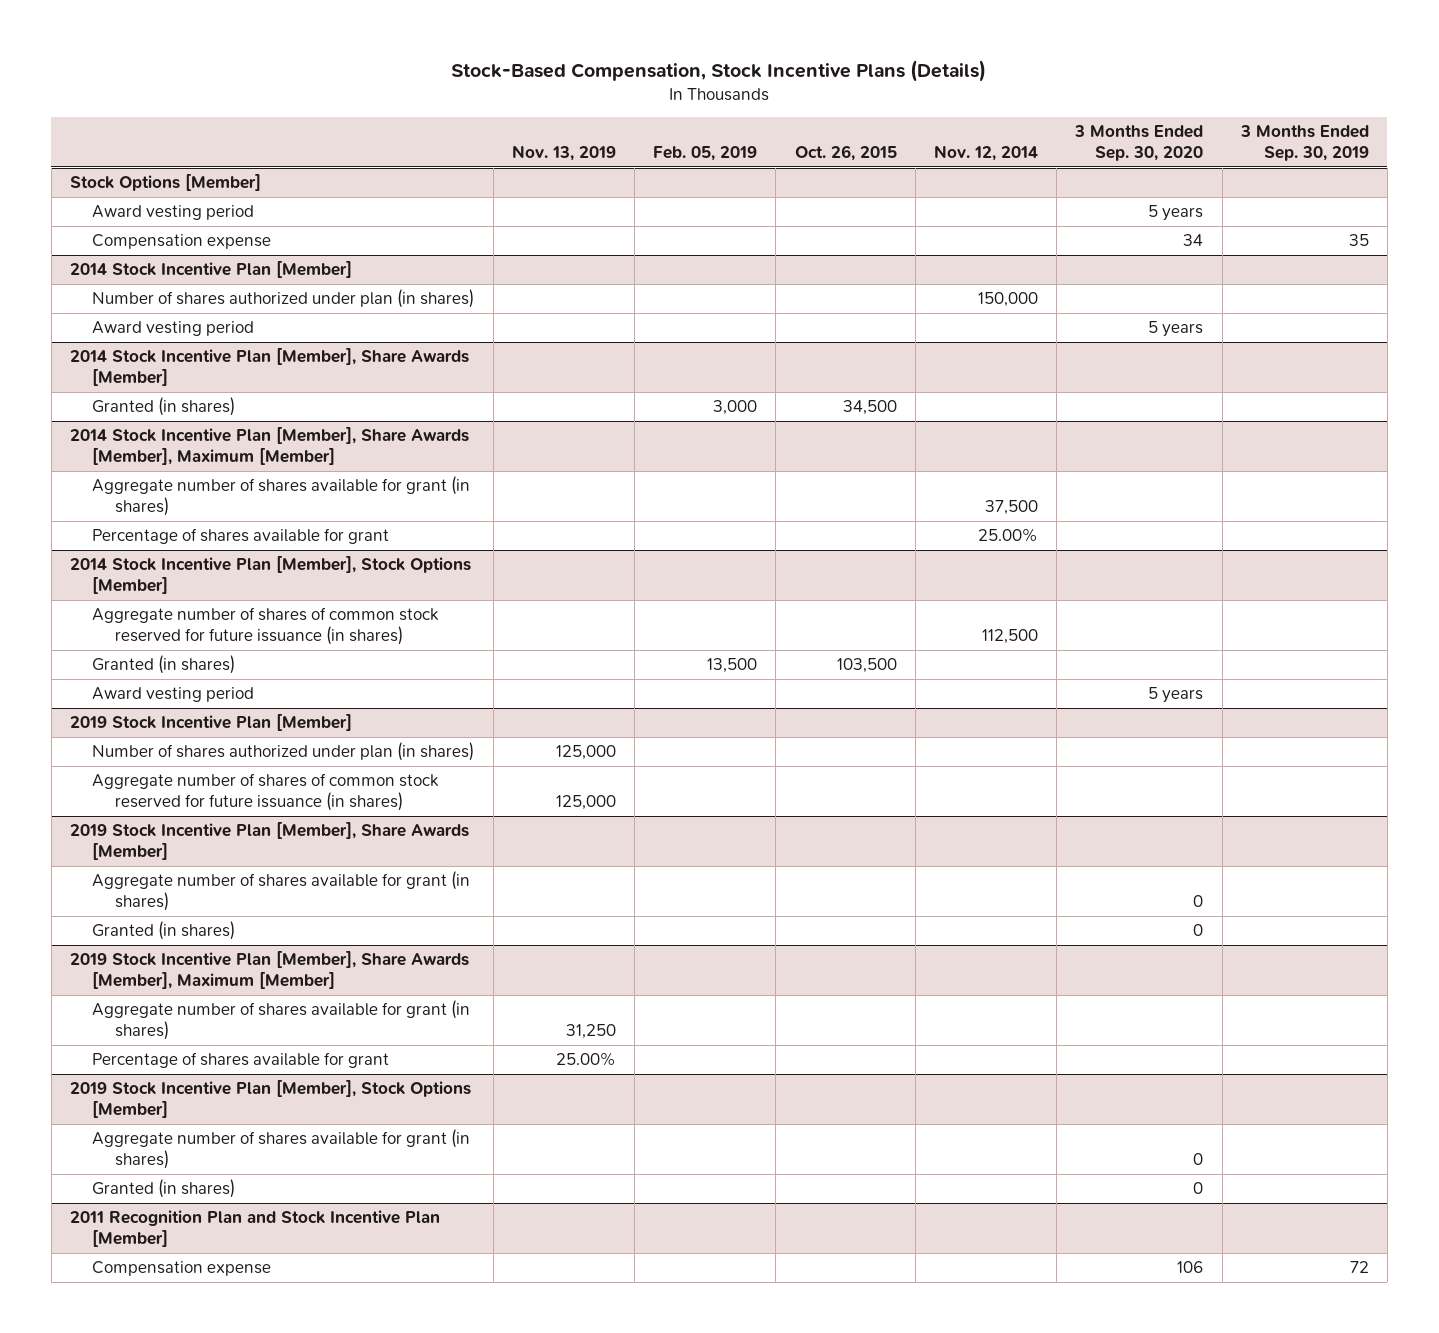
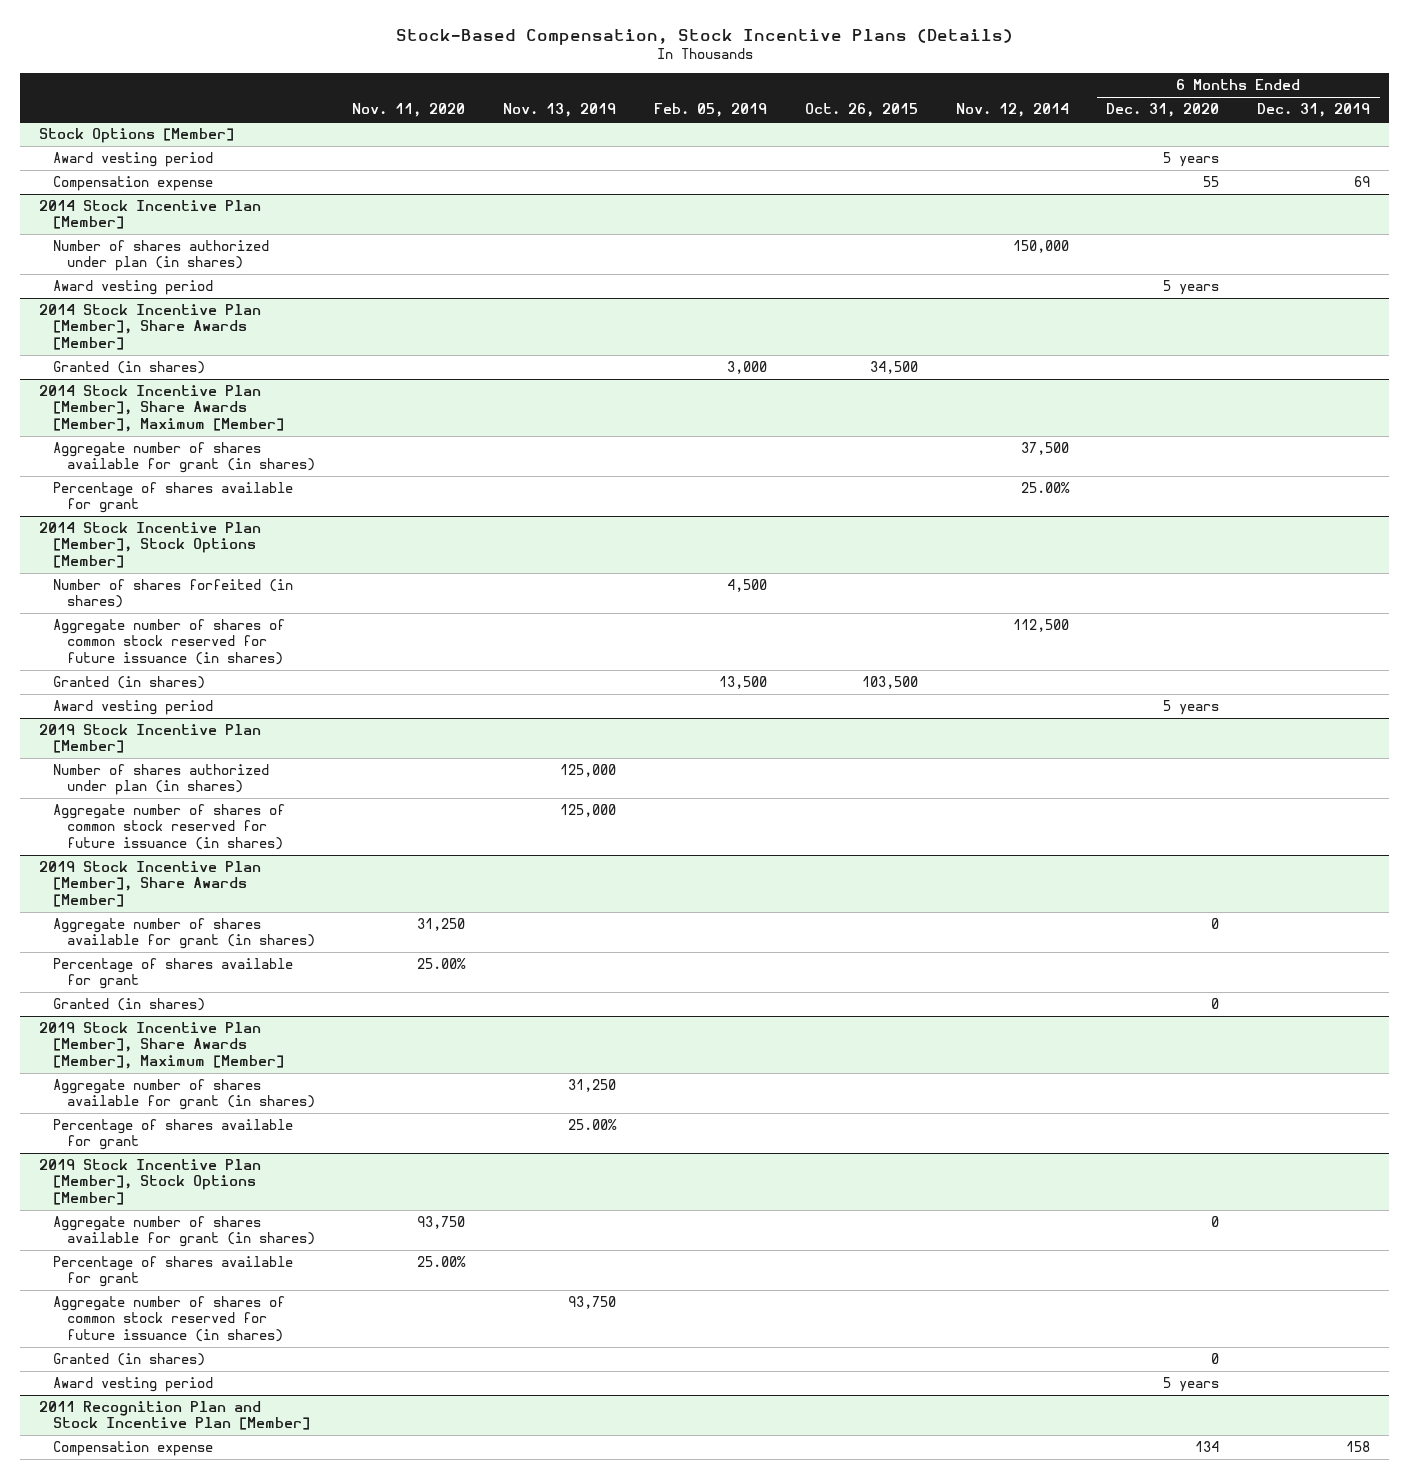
- | Nov. 13, 2019 | Feb. 05, 2019 | Oct. 26, 2015 | Nov. 12, 2014 | 3 Months Ended Sep. 30, 2020 | 3 Months Ended Sep. 30, 2019
+ | Nov. 11, 2020 | Nov. 13, 2019 | Feb. 05, 2019 | Oct. 26, 2015 | Nov. 12, 2014 | 6 Months Ended Dec. 31, 2020 | 6 Months Ended Dec. 31, 2019
@ 2014 Stock Incentive Plan [Member], Stock Options [Member]
+ Number of shares forfeited (in shares) | | | 4,500 | | | |
@ 2019 Stock Incentive Plan [Member], Share Awards [Member]
+ Percentage of shares available for grant | 25.00% | | | | | |
@ 2019 Stock Incentive Plan [Member], Stock Options [Member]
+ Percentage of shares available for grant | 25.00% | | | | | |
+ Aggregate number of shares of common stock reserved for future issuance (in shares) | | 93,750 | | | | |
+ Award vesting period | | | | | | 5 years |

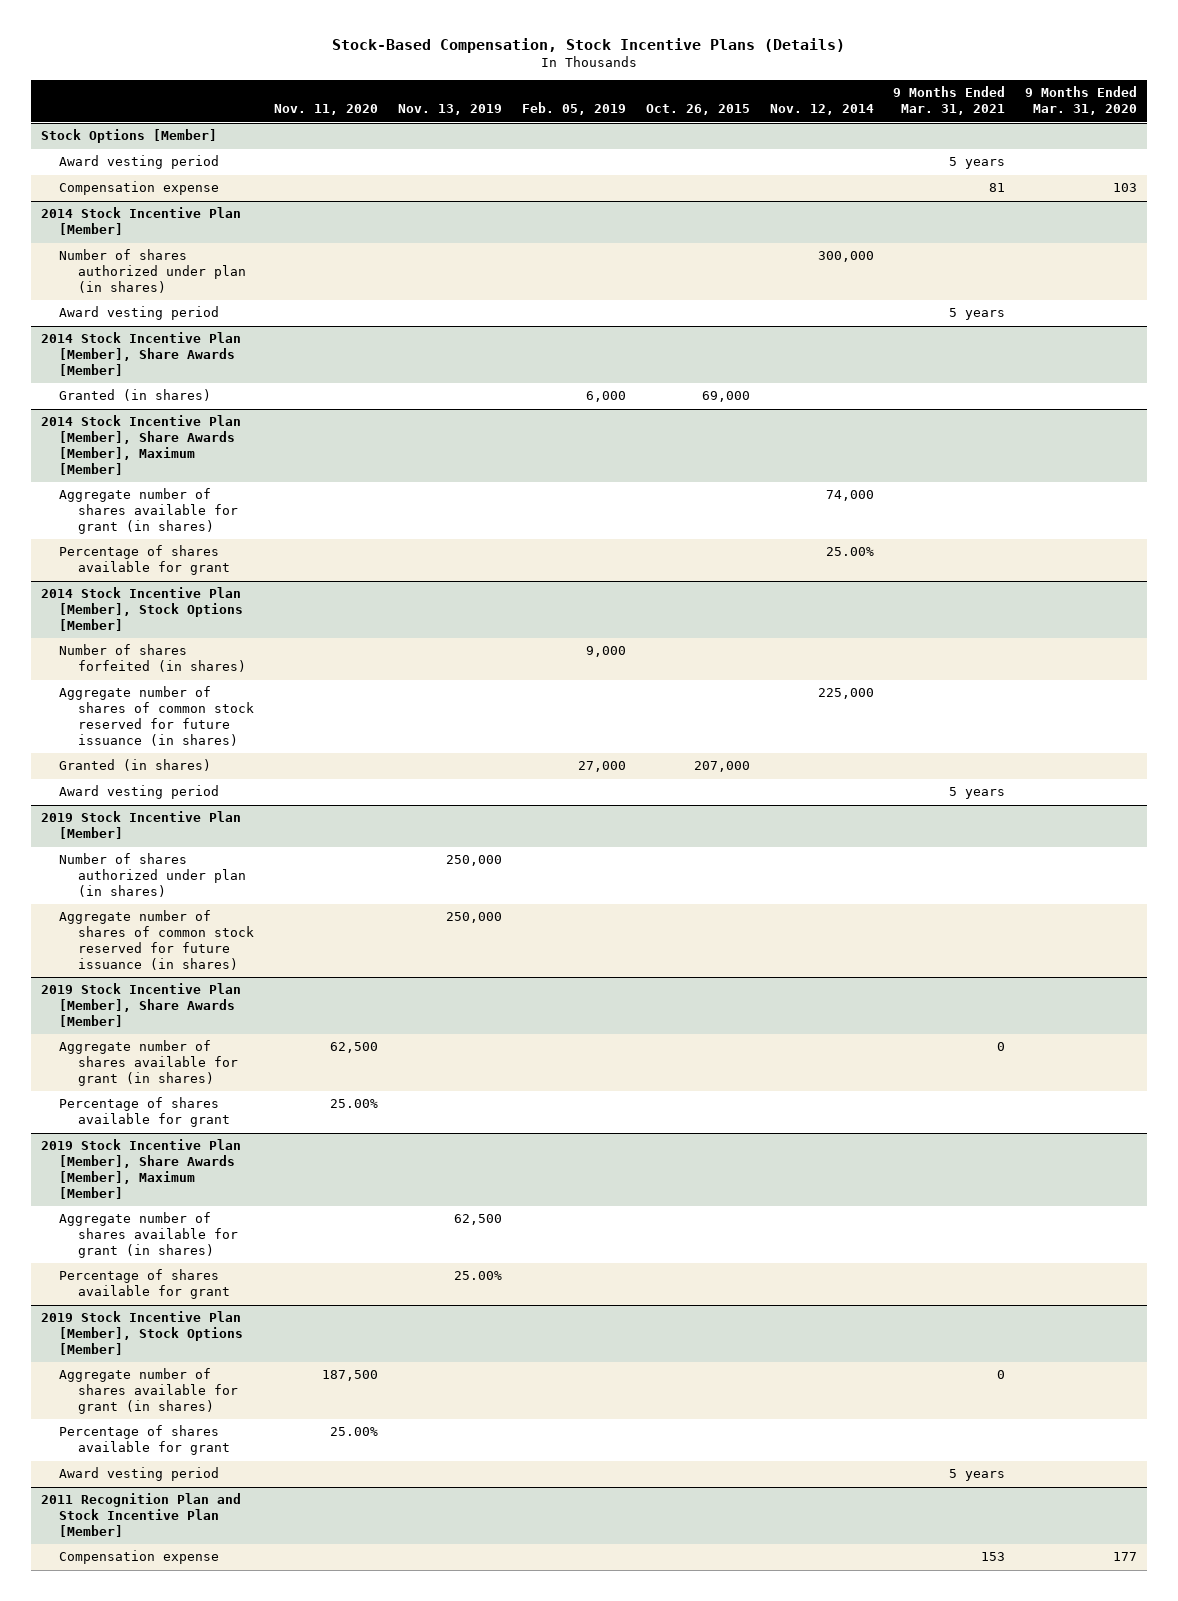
- | Nov. 11, 2020 | Nov. 13, 2019 | Feb. 05, 2019 | Oct. 26, 2015 | Nov. 12, 2014 | 6 Months Ended Dec. 31, 2020 | 6 Months Ended Dec. 31, 2019
+ | Nov. 11, 2020 | Nov. 13, 2019 | Feb. 05, 2019 | Oct. 26, 2015 | Nov. 12, 2014 | 9 Months Ended Mar. 31, 2021 | 9 Months Ended Mar. 31, 2020
@ 2014 Stock Incentive Plan [Member]
- Number of shares authorized under plan (in shares) | | | | | 150,000 | |
+ Number of shares authorized under plan (in shares) | | | | | 300,000 | |
@ 2014 Stock Incentive Plan [Member], Share Awards [Member]
- Granted (in shares) | | | 3,000 | 34,500 | | |
+ Granted (in shares) | | | 6,000 | 69,000 | | |
@ 2014 Stock Incentive Plan [Member], Share Awards [Member], Maximum [Member]
- Aggregate number of shares available for grant (in shares) | | | | | 37,500 | |
+ Aggregate number of shares available for grant (in shares) | | | | | 74,000 | |
@ 2014 Stock Incentive Plan [Member], Stock Options [Member]
- Number of shares forfeited (in shares) | | | 4,500 | | | |
- Aggregate number of shares of common stock reserved for future issuance (in shares) | | | | | 112,500 | |
- Granted (in shares) | | | 13,500 | 103,500 | | |
+ Number of shares forfeited (in shares) | | | 9,000 | | | |
+ Aggregate number of shares of common stock reserved for future issuance (in shares) | | | | | 225,000 | |
+ Granted (in shares) | | | 27,000 | 207,000 | | |
@ 2019 Stock Incentive Plan [Member]
- Number of shares authorized under plan (in shares) | | 125,000 | | | | |
- Aggregate number of shares of common stock reserved for future issuance (in shares) | | 125,000 | | | | |
+ Number of shares authorized under plan (in shares) | | 250,000 | | | | |
+ Aggregate number of shares of common stock reserved for future issuance (in shares) | | 250,000 | | | | |
@ 2019 Stock Incentive Plan [Member], Share Awards [Member]
- Aggregate number of shares available for grant (in shares) | 31,250 | | | | | 0 |
+ Aggregate number of shares available for grant (in shares) | 62,500 | | | | | 0 |
- Granted (in shares) | | | | | | 0 |
@ 2019 Stock Incentive Plan [Member], Share Awards [Member], Maximum [Member]
- Aggregate number of shares available for grant (in shares) | | 31,250 | | | | |
+ Aggregate number of shares available for grant (in shares) | | 62,500 | | | | |
@ 2019 Stock Incentive Plan [Member], Stock Options [Member]
- Aggregate number of shares available for grant (in shares) | 93,750 | | | | | 0 |
+ Aggregate number of shares available for grant (in shares) | 187,500 | | | | | 0 |
- Aggregate number of shares of common stock reserved for future issuance (in shares) | | 93,750 | | | | |
- Granted (in shares) | | | | | | 0 |

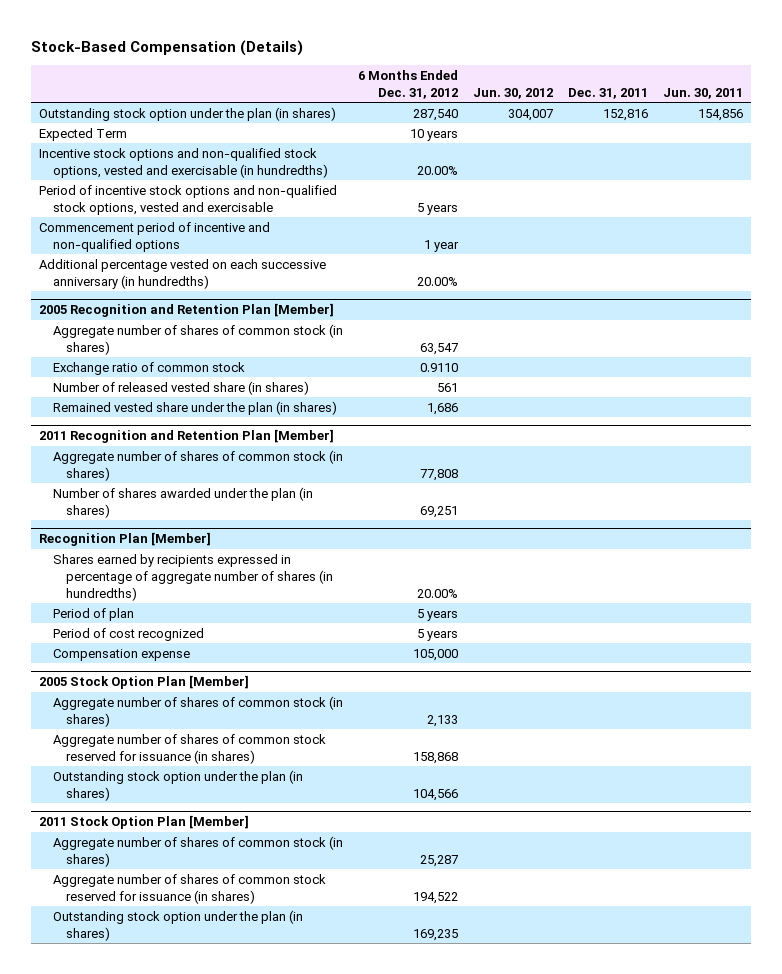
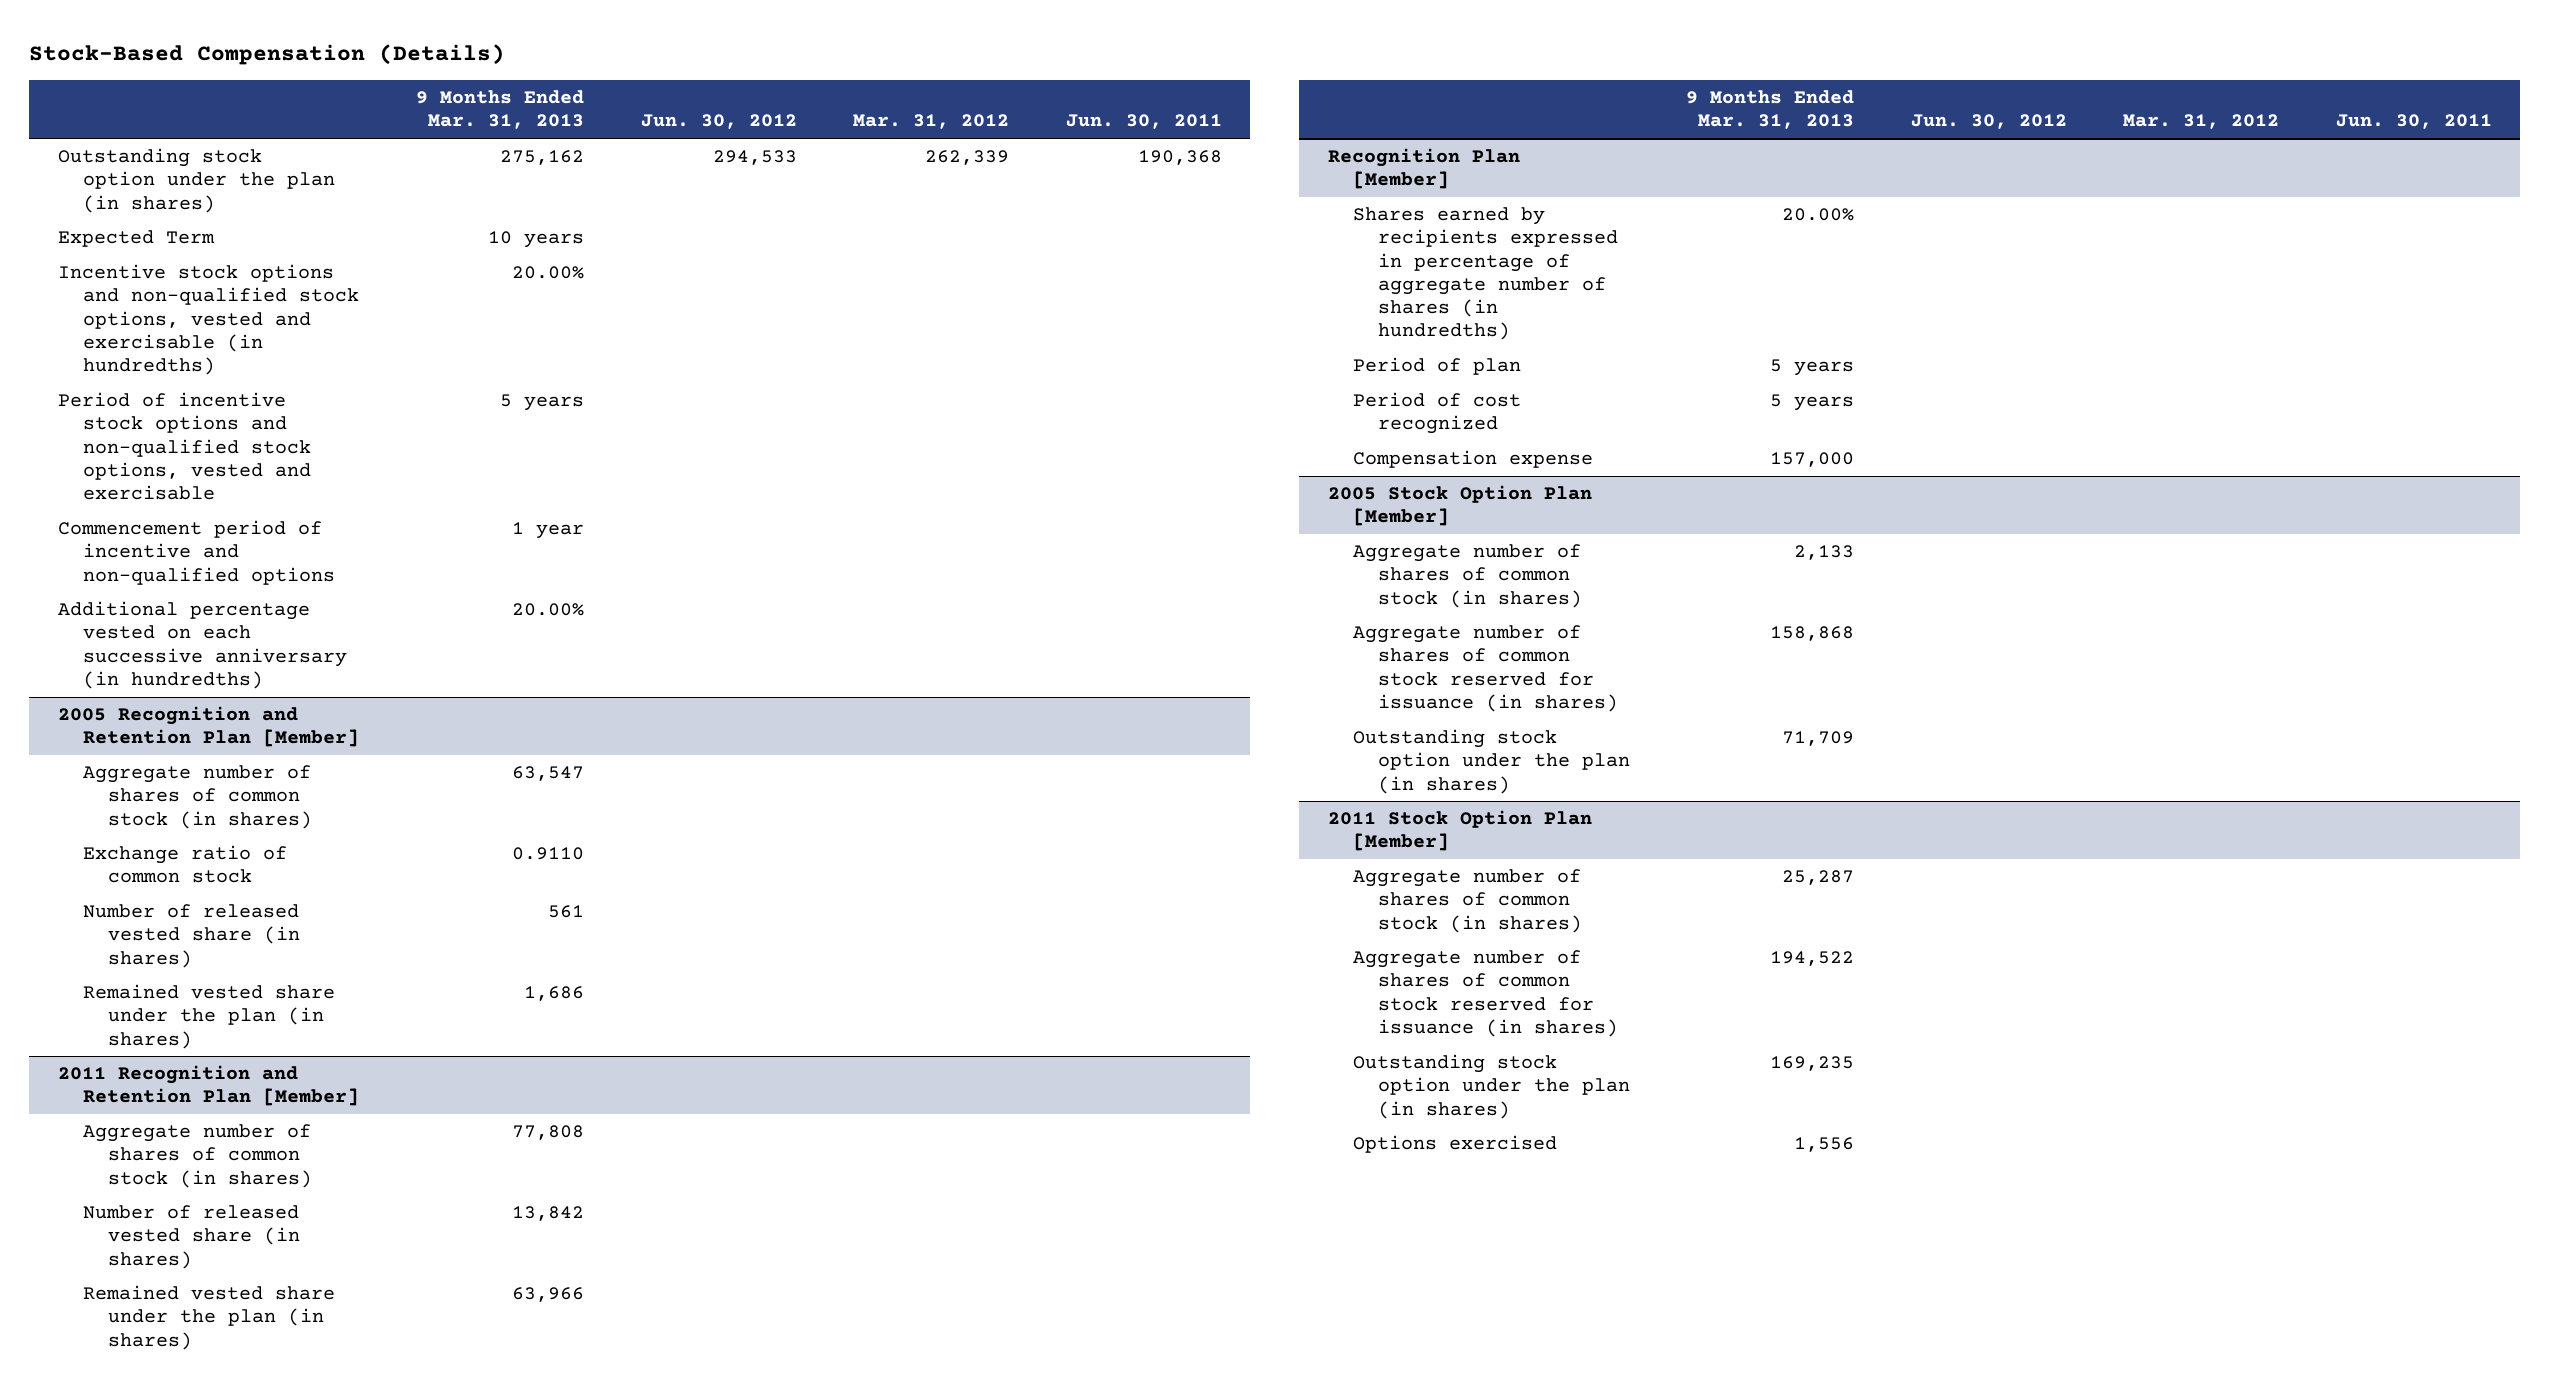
- | 6 Months Ended Dec. 31, 2012 | Jun. 30, 2012 | Dec. 31, 2011 | Jun. 30, 2011
+ | 9 Months Ended Mar. 31, 2013 | Jun. 30, 2012 | Mar. 31, 2012 | Jun. 30, 2011
- Outstanding stock option under the plan (in shares) | 287,540 | 304,007 | 152,816 | 154,856
+ Outstanding stock option under the plan (in shares) | 275,162 | 294,533 | 262,339 | 190,368
@ 2011 Recognition and Retention Plan [Member]
- Number of shares awarded under the plan (in shares) | 69,251 | | |
+ Number of released vested share (in shares) | 13,842 | | |
+ Remained vested share under the plan (in shares) | 63,966 | | |
@ 2011 Stock Option Plan [Member]
+ Options exercised | 1,556 | | |

